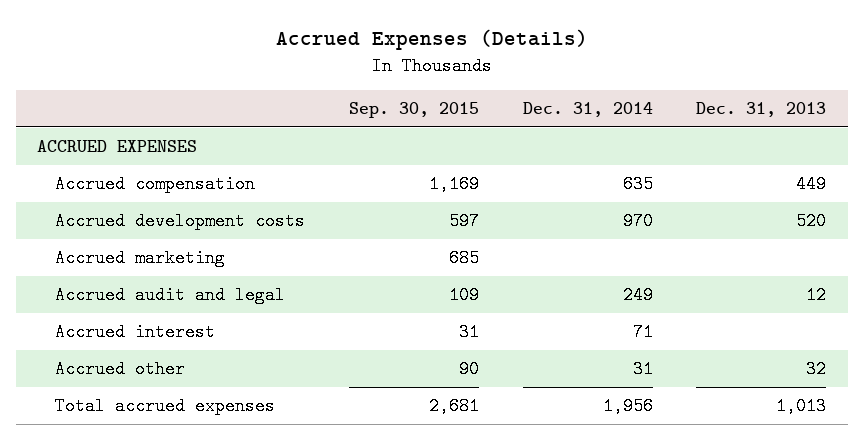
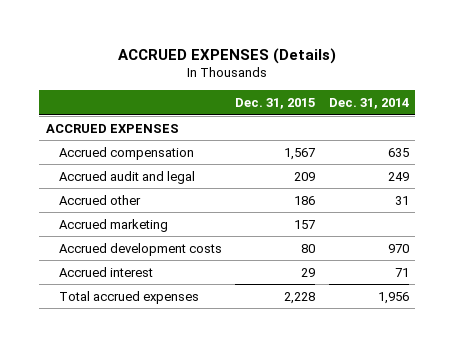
- Accrued Expenses (Details)
+ ACCRUED EXPENSES (Details)
- | Sep. 30, 2015 | Dec. 31, 2014 | Dec. 31, 2013
+ | Dec. 31, 2015 | Dec. 31, 2014
moved down: Accrued marketing | 157 |
moved down: Accrued development costs | 80 | 970
moved down: Accrued interest | 29 | 71

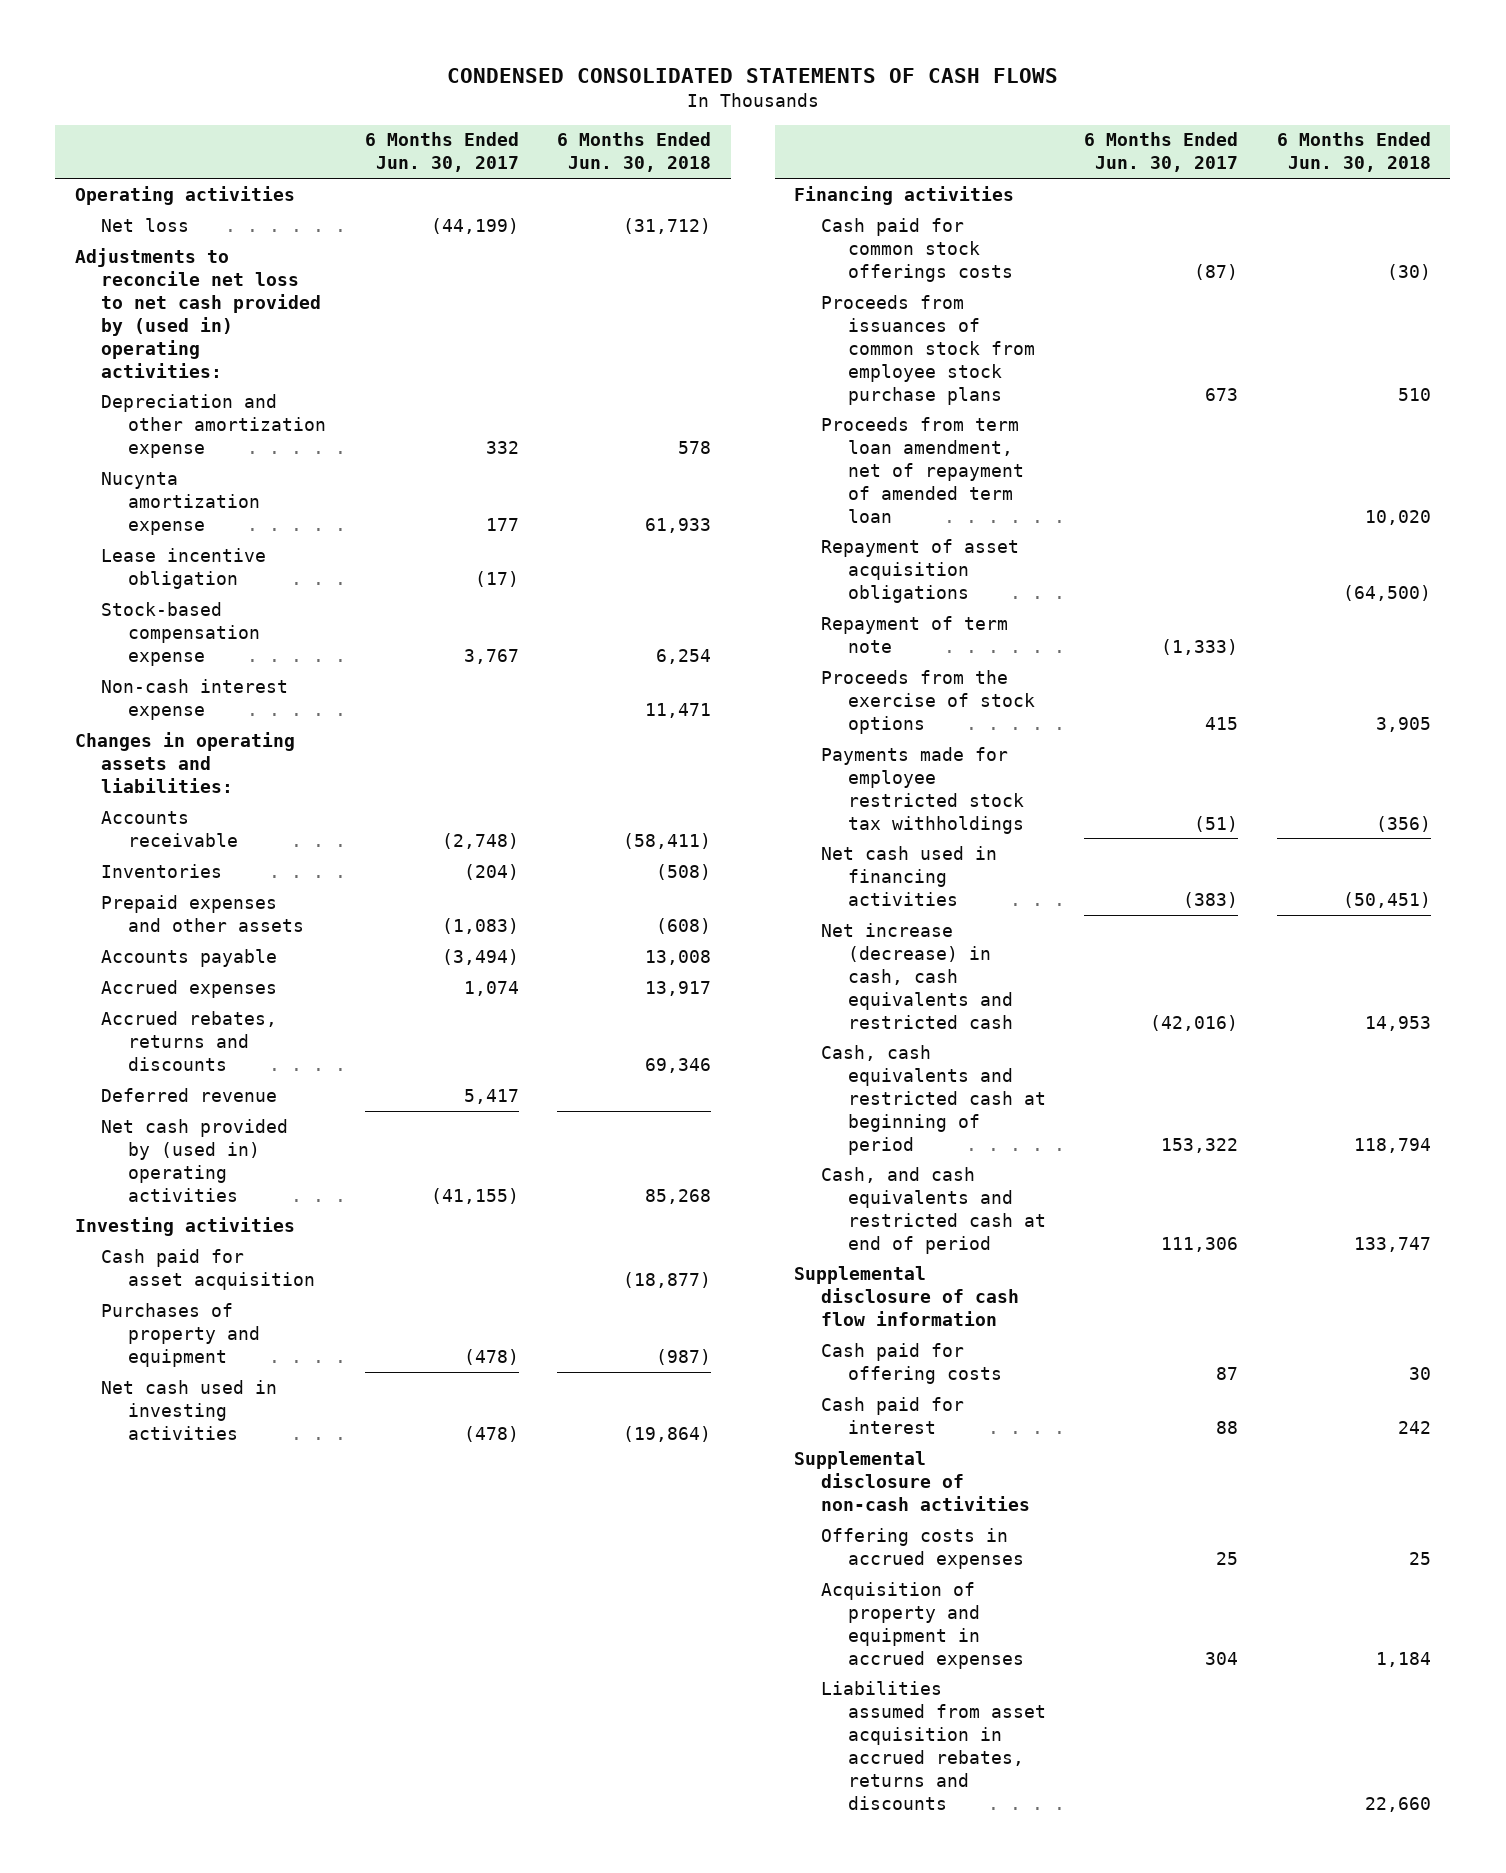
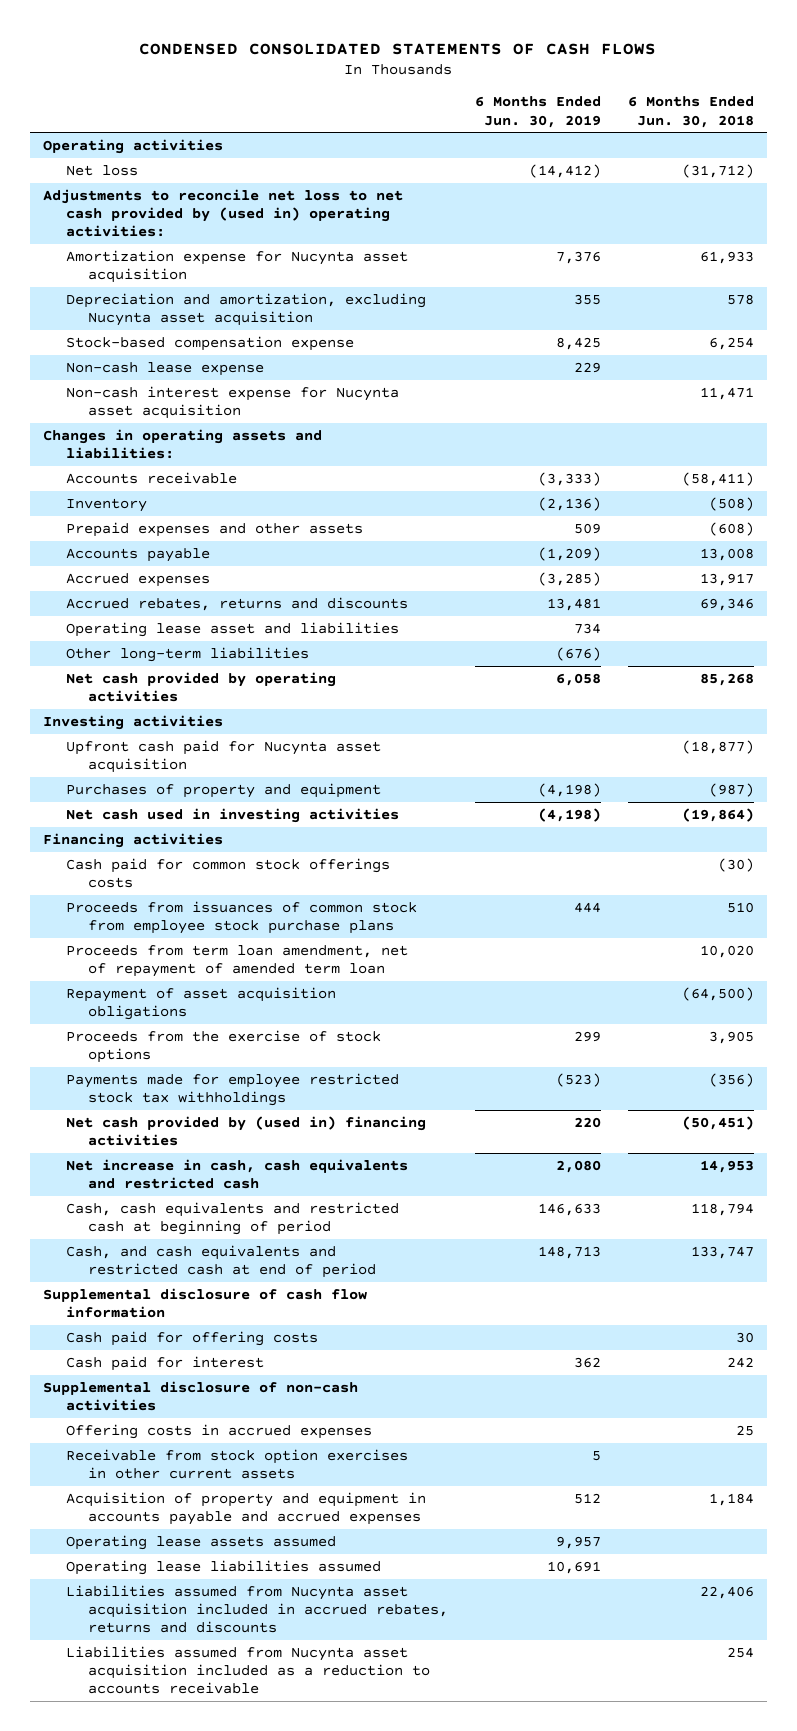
- | 6 Months Ended Jun. 30, 2017 | 6 Months Ended Jun. 30, 2018
+ | 6 Months Ended Jun. 30, 2019 | 6 Months Ended Jun. 30, 2018
- Depreciation and other amortization expense | 332 | 578
- Nucynta amortization expense | 177 | 61,933
- Lease incentive obligation | (17) |
+ Amortization expense for Nucynta asset acquisition | 7,376 | 61,933
+ Depreciation and amortization, excluding Nucynta asset acquisition | 355 | 578
- Non-cash interest expense | | 11,471
+ Non-cash lease expense | 229 |
+ Non-cash interest expense for Nucynta asset acquisition | | 11,471
- Inventories | (204) | (508)
+ Inventory | (2,136) | (508)
- Deferred revenue | 5,417 |
- Net cash provided by (used in) operating activities | (41,155) | 85,268
+ Operating lease asset and liabilities | 734 |
+ Other long-term liabilities | (676) |
+ Net cash provided by operating activities | 6,058 | 85,268
- Cash paid for asset acquisition | | (18,877)
+ Upfront cash paid for Nucynta asset acquisition | | (18,877)
- Repayment of term note | (1,333) |
- Net cash used in financing activities | (383) | (50,451)
- Net increase (decrease) in cash, cash equivalents and restricted cash | (42,016) | 14,953
+ Net cash provided by (used in) financing activities | 220 | (50,451)
+ Net increase in cash, cash equivalents and restricted cash | 2,080 | 14,953
- Acquisition of property and equipment in accrued expenses | 304 | 1,184
- Liabilities assumed from asset acquisition in accrued rebates, returns and discounts | | 22,660
+ Receivable from stock option exercises in other current assets | 5 |
+ Acquisition of property and equipment in accounts payable and accrued expenses | 512 | 1,184
+ Operating lease assets assumed | 9,957 |
+ Operating lease liabilities assumed | 10,691 |
+ Liabilities assumed from Nucynta asset acquisition included in accrued rebates, returns and discounts | | 22,406
+ Liabilities assumed from Nucynta asset acquisition included as a reduction to accounts receivable | | 254

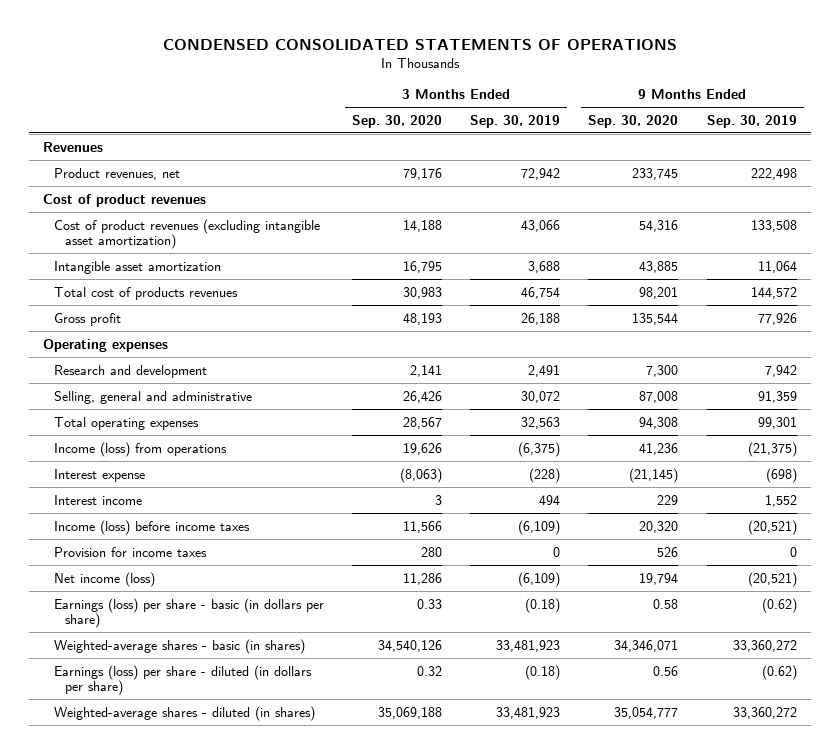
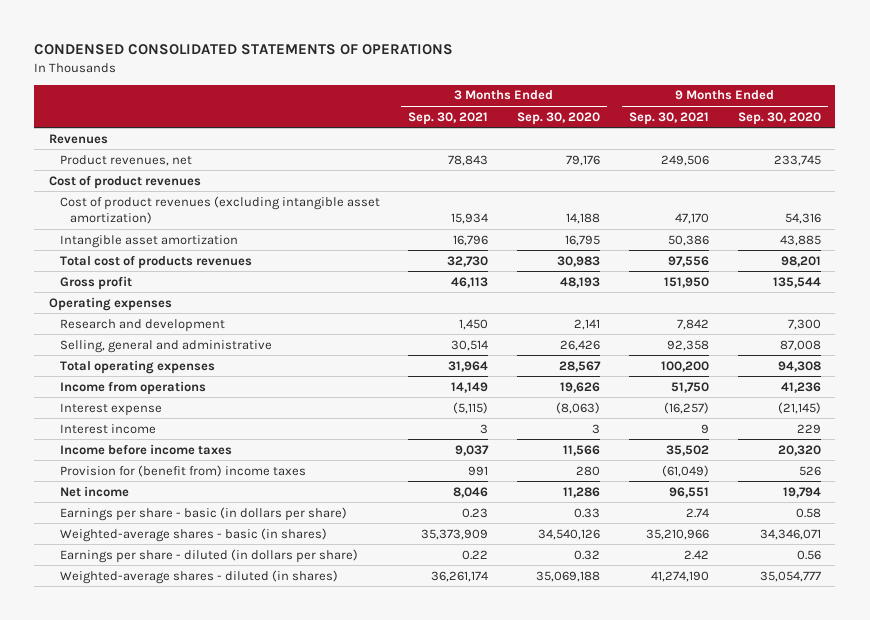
- | 3 Months Ended Sep. 30, 2020 | 3 Months Ended Sep. 30, 2019 | 9 Months Ended Sep. 30, 2020 | 9 Months Ended Sep. 30, 2019
+ | 3 Months Ended Sep. 30, 2021 | 3 Months Ended Sep. 30, 2020 | 9 Months Ended Sep. 30, 2021 | 9 Months Ended Sep. 30, 2020
- Income (loss) from operations | 19,626 | (6,375) | 41,236 | (21,375)
+ Income from operations | 14,149 | 19,626 | 51,750 | 41,236
- Income (loss) before income taxes | 11,566 | (6,109) | 20,320 | (20,521)
- Provision for income taxes | 280 | 0 | 526 | 0
- Net income (loss) | 11,286 | (6,109) | 19,794 | (20,521)
- Earnings (loss) per share - basic (in dollars per share) | 0.33 | (0.18) | 0.58 | (0.62)
+ Income before income taxes | 9,037 | 11,566 | 35,502 | 20,320
+ Provision for (benefit from) income taxes | 991 | 280 | (61,049) | 526
+ Net income | 8,046 | 11,286 | 96,551 | 19,794
+ Earnings per share - basic (in dollars per share) | 0.23 | 0.33 | 2.74 | 0.58
- Earnings (loss) per share - diluted (in dollars per share) | 0.32 | (0.18) | 0.56 | (0.62)
+ Earnings per share - diluted (in dollars per share) | 0.22 | 0.32 | 2.42 | 0.56

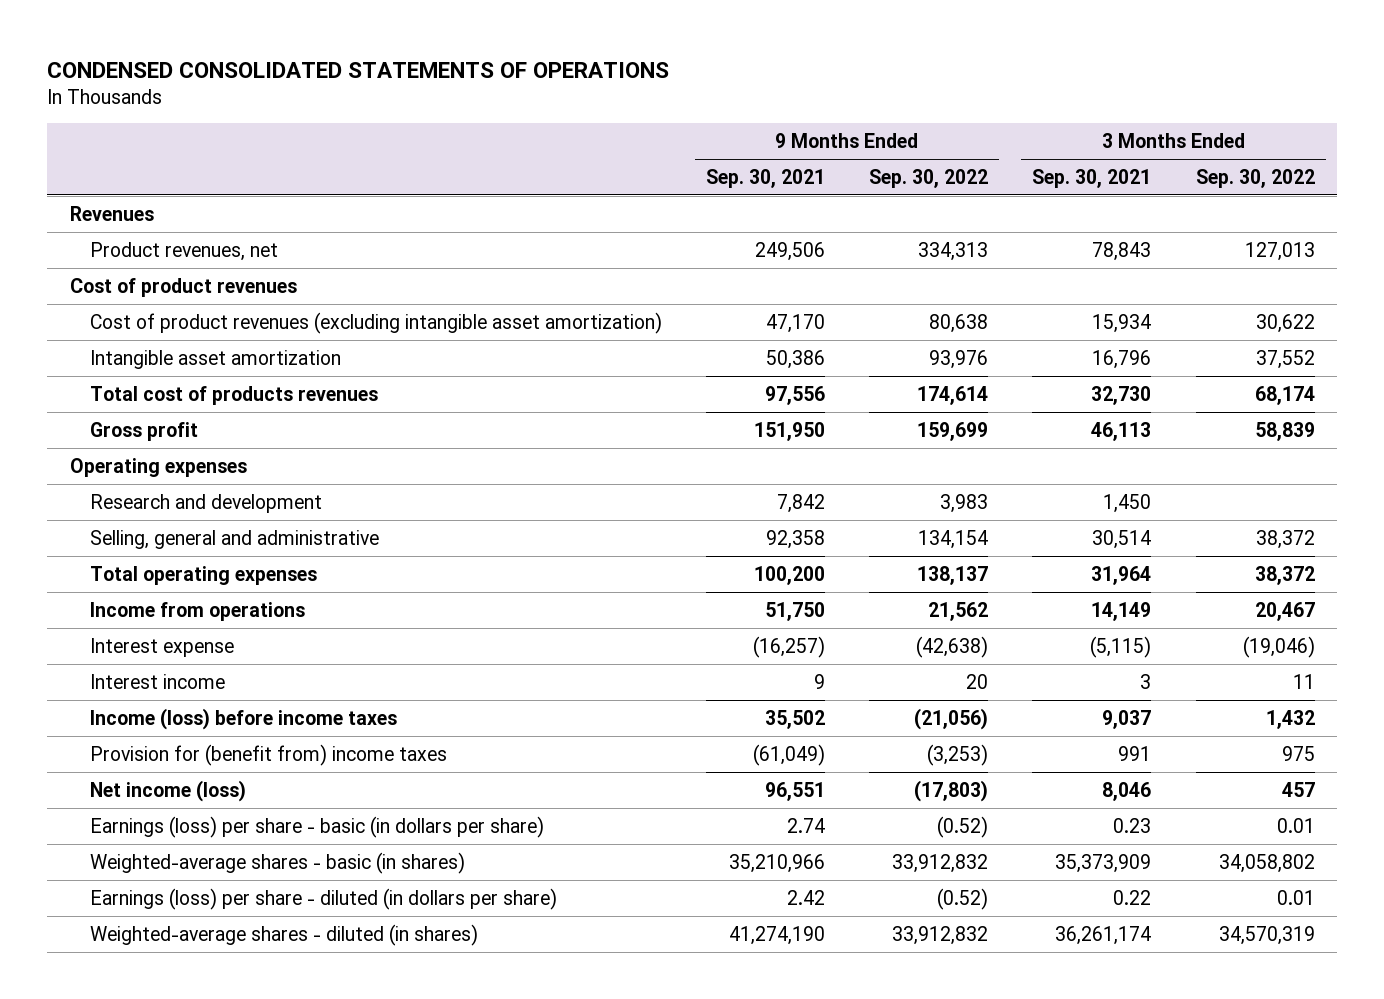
- | 3 Months Ended Sep. 30, 2021 | 3 Months Ended Sep. 30, 2020 | 9 Months Ended Sep. 30, 2021 | 9 Months Ended Sep. 30, 2020
+ | 9 Months Ended Sep. 30, 2021 | 9 Months Ended Sep. 30, 2022 | 3 Months Ended Sep. 30, 2021 | 3 Months Ended Sep. 30, 2022
- Income before income taxes | 9,037 | 11,566 | 35,502 | 20,320
+ Income (loss) before income taxes | 35,502 | (21,056) | 9,037 | 1,432
- Net income | 8,046 | 11,286 | 96,551 | 19,794
- Earnings per share - basic (in dollars per share) | 0.23 | 0.33 | 2.74 | 0.58
+ Net income (loss) | 96,551 | (17,803) | 8,046 | 457
+ Earnings (loss) per share - basic (in dollars per share) | 2.74 | (0.52) | 0.23 | 0.01
- Earnings per share - diluted (in dollars per share) | 0.22 | 0.32 | 2.42 | 0.56
+ Earnings (loss) per share - diluted (in dollars per share) | 2.42 | (0.52) | 0.22 | 0.01

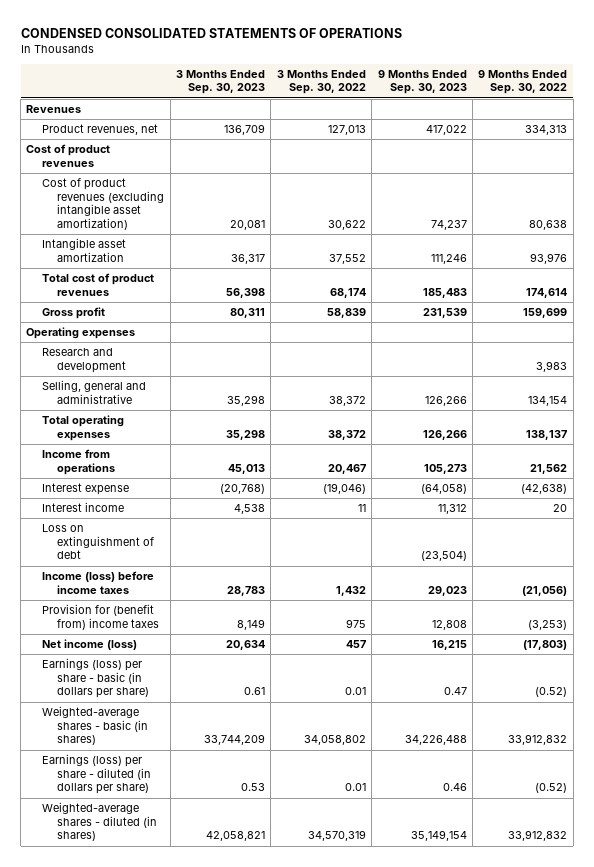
- | 9 Months Ended Sep. 30, 2021 | 9 Months Ended Sep. 30, 2022 | 3 Months Ended Sep. 30, 2021 | 3 Months Ended Sep. 30, 2022
+ | 3 Months Ended Sep. 30, 2023 | 3 Months Ended Sep. 30, 2022 | 9 Months Ended Sep. 30, 2023 | 9 Months Ended Sep. 30, 2022
- Total cost of products revenues | 97,556 | 174,614 | 32,730 | 68,174
+ Total cost of product revenues | 56,398 | 68,174 | 185,483 | 174,614
+ Loss on extinguishment of debt | | | (23,504) |

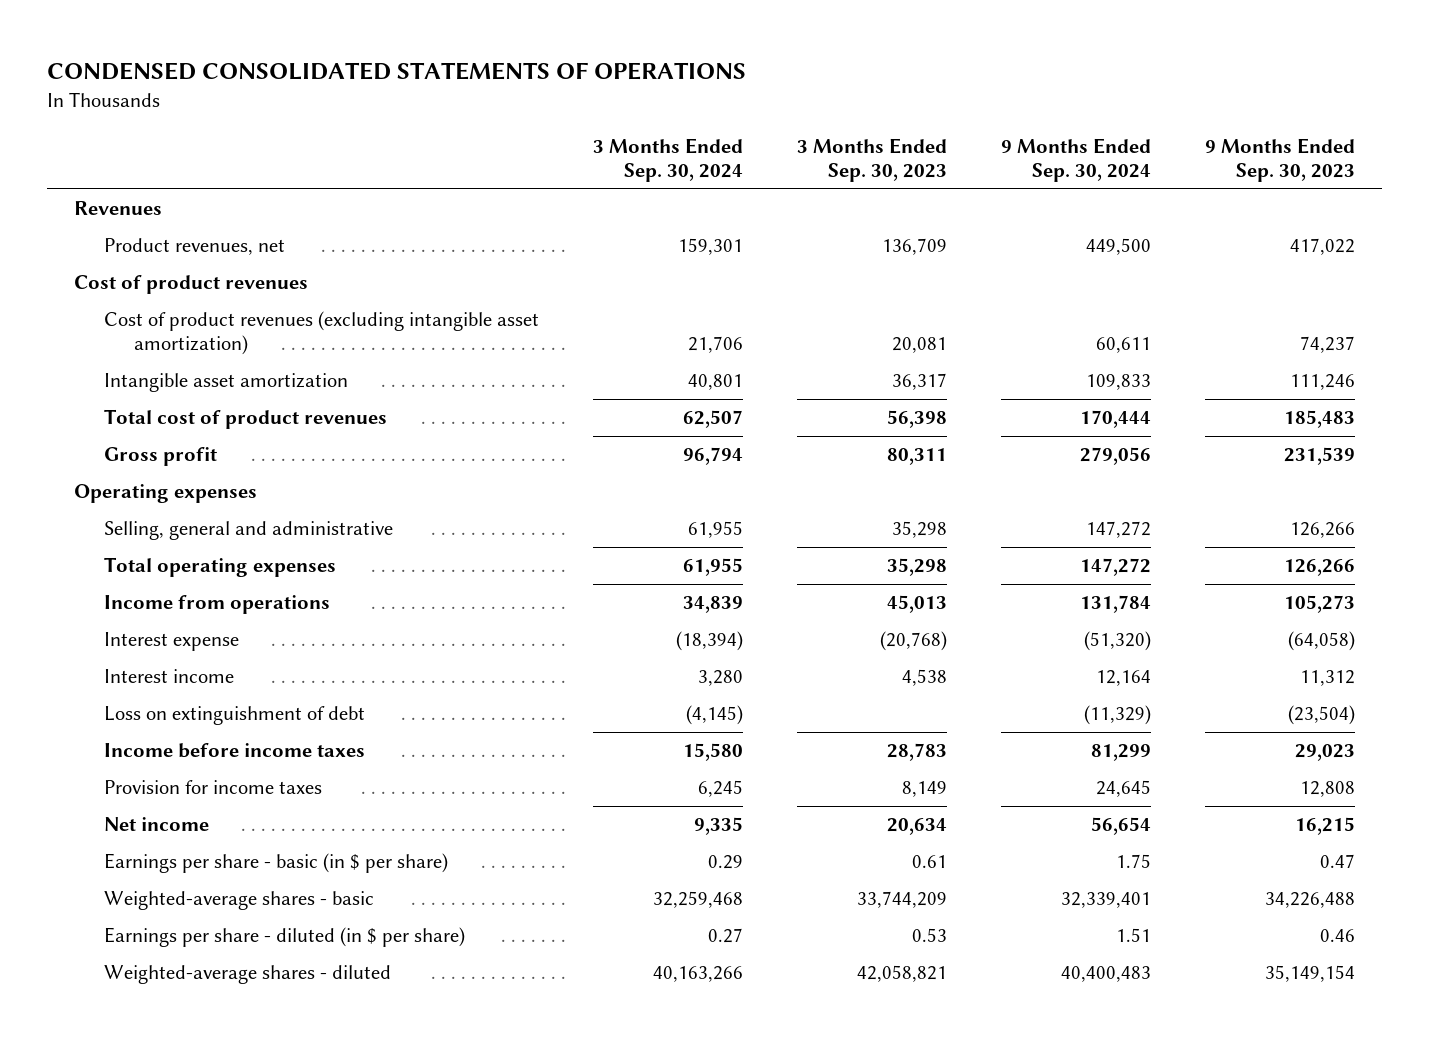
- | 3 Months Ended Sep. 30, 2023 | 3 Months Ended Sep. 30, 2022 | 9 Months Ended Sep. 30, 2023 | 9 Months Ended Sep. 30, 2022
+ | 3 Months Ended Sep. 30, 2024 | 3 Months Ended Sep. 30, 2023 | 9 Months Ended Sep. 30, 2024 | 9 Months Ended Sep. 30, 2023
- Research and development | | | | 3,983
- Income (loss) before income taxes | 28,783 | 1,432 | 29,023 | (21,056)
- Provision for (benefit from) income taxes | 8,149 | 975 | 12,808 | (3,253)
- Net income (loss) | 20,634 | 457 | 16,215 | (17,803)
- Earnings (loss) per share - basic (in dollars per share) | 0.61 | 0.01 | 0.47 | (0.52)
- Weighted-average shares - basic (in shares) | 33,744,209 | 34,058,802 | 34,226,488 | 33,912,832
- Earnings (loss) per share - diluted (in dollars per share) | 0.53 | 0.01 | 0.46 | (0.52)
- Weighted-average shares - diluted (in shares) | 42,058,821 | 34,570,319 | 35,149,154 | 33,912,832
+ Income before income taxes | 15,580 | 28,783 | 81,299 | 29,023
+ Provision for income taxes | 6,245 | 8,149 | 24,645 | 12,808
+ Net income | 9,335 | 20,634 | 56,654 | 16,215
+ Earnings per share - basic (in $ per share) | 0.29 | 0.61 | 1.75 | 0.47
+ Weighted-average shares - basic | 32,259,468 | 33,744,209 | 32,339,401 | 34,226,488
+ Earnings per share - diluted (in $ per share) | 0.27 | 0.53 | 1.51 | 0.46
+ Weighted-average shares - diluted | 40,163,266 | 42,058,821 | 40,400,483 | 35,149,154

